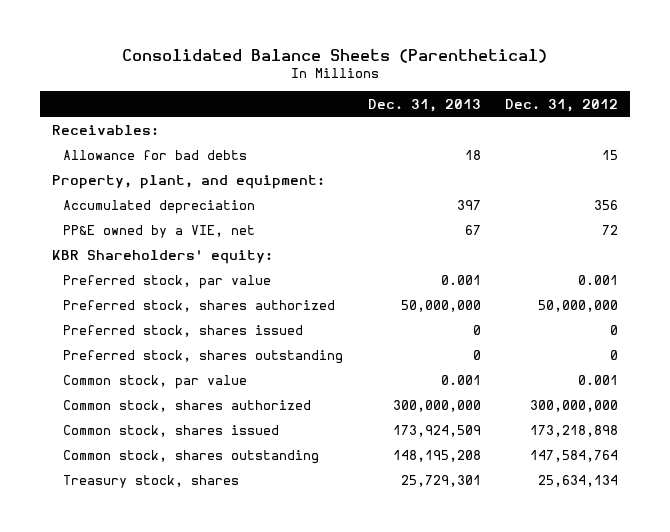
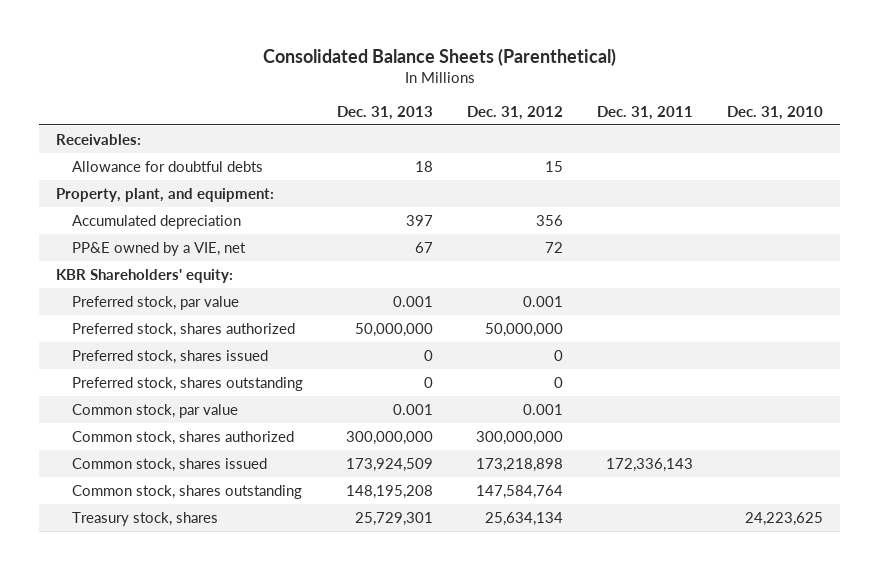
- | Dec. 31, 2013 | Dec. 31, 2012
+ | Dec. 31, 2013 | Dec. 31, 2012 | Dec. 31, 2011 | Dec. 31, 2010
- Allowance for bad debts | 18 | 15
+ Allowance for doubtful debts | 18 | 15 | |

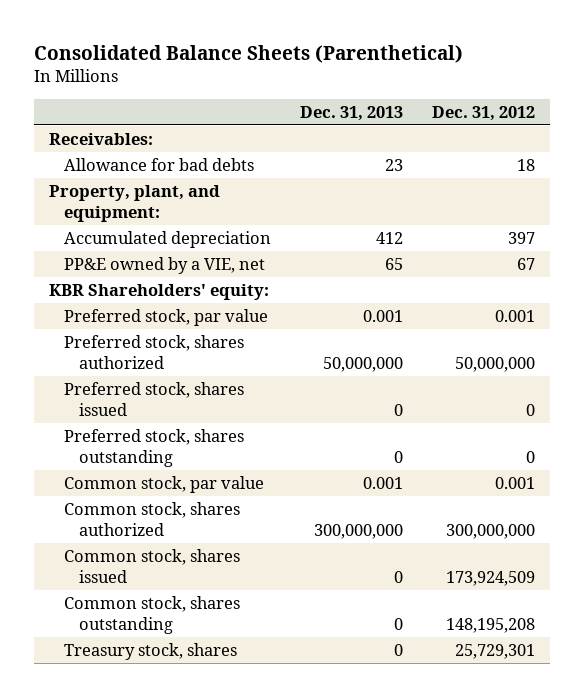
- | Dec. 31, 2013 | Dec. 31, 2012 | Dec. 31, 2011 | Dec. 31, 2010
+ | Dec. 31, 2013 | Dec. 31, 2012
- Allowance for doubtful debts | 18 | 15 | |
+ Allowance for bad debts | 23 | 18
- Accumulated depreciation | 397 | 356 | |
- PP&E owned by a VIE, net | 67 | 72 | |
+ Accumulated depreciation | 412 | 397
+ PP&E owned by a VIE, net | 65 | 67
- Common stock, shares issued | 173,924,509 | 173,218,898 | 172,336,143 |
- Common stock, shares outstanding | 148,195,208 | 147,584,764 | |
- Treasury stock, shares | 25,729,301 | 25,634,134 | | 24,223,625
+ Common stock, shares issued | 0 | 173,924,509
+ Common stock, shares outstanding | 0 | 148,195,208
+ Treasury stock, shares | 0 | 25,729,301

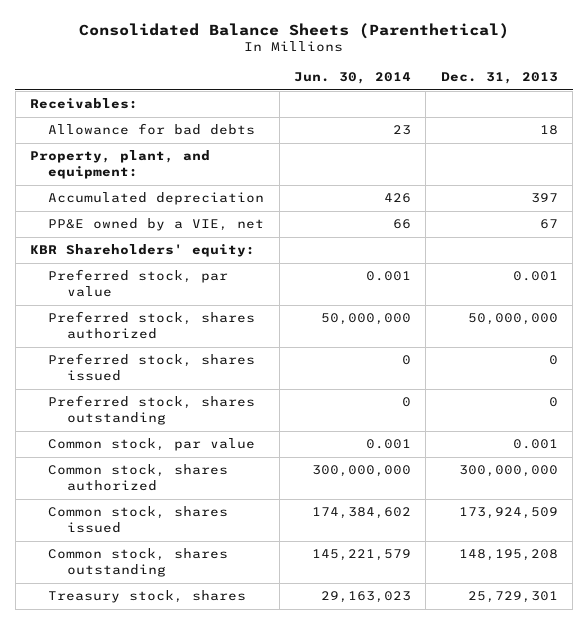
- | Dec. 31, 2013 | Dec. 31, 2012
+ | Jun. 30, 2014 | Dec. 31, 2013
- Allowance for bad debts | 23 | 18
+ Allowance for bad debts | 23 | 18
- Accumulated depreciation | 412 | 397
- PP&E owned by a VIE, net | 65 | 67
+ Accumulated depreciation | 426 | 397
+ PP&E owned by a VIE, net | 66 | 67
- Common stock, shares issued | 0 | 173,924,509
- Common stock, shares outstanding | 0 | 148,195,208
- Treasury stock, shares | 0 | 25,729,301
+ Common stock, shares issued | 174,384,602 | 173,924,509
+ Common stock, shares outstanding | 145,221,579 | 148,195,208
+ Treasury stock, shares | 29,163,023 | 25,729,301

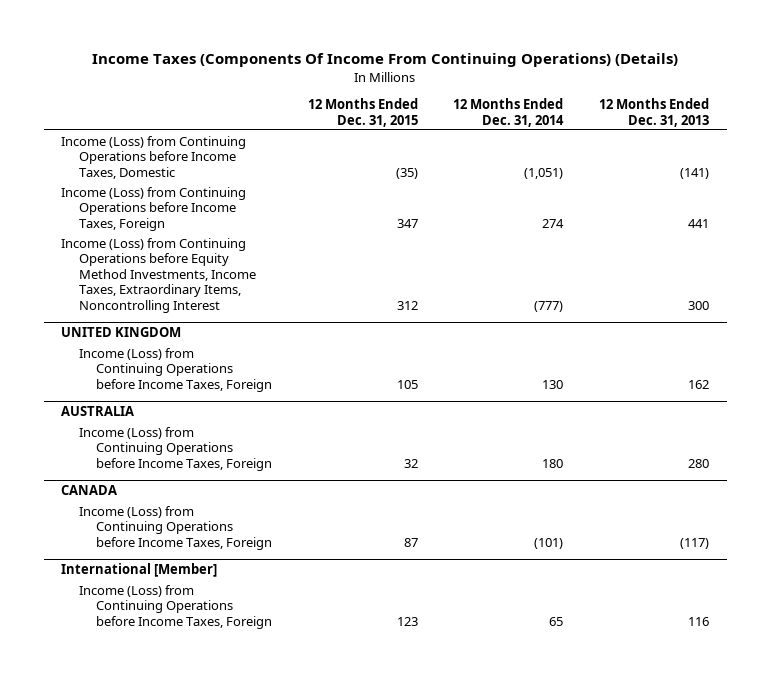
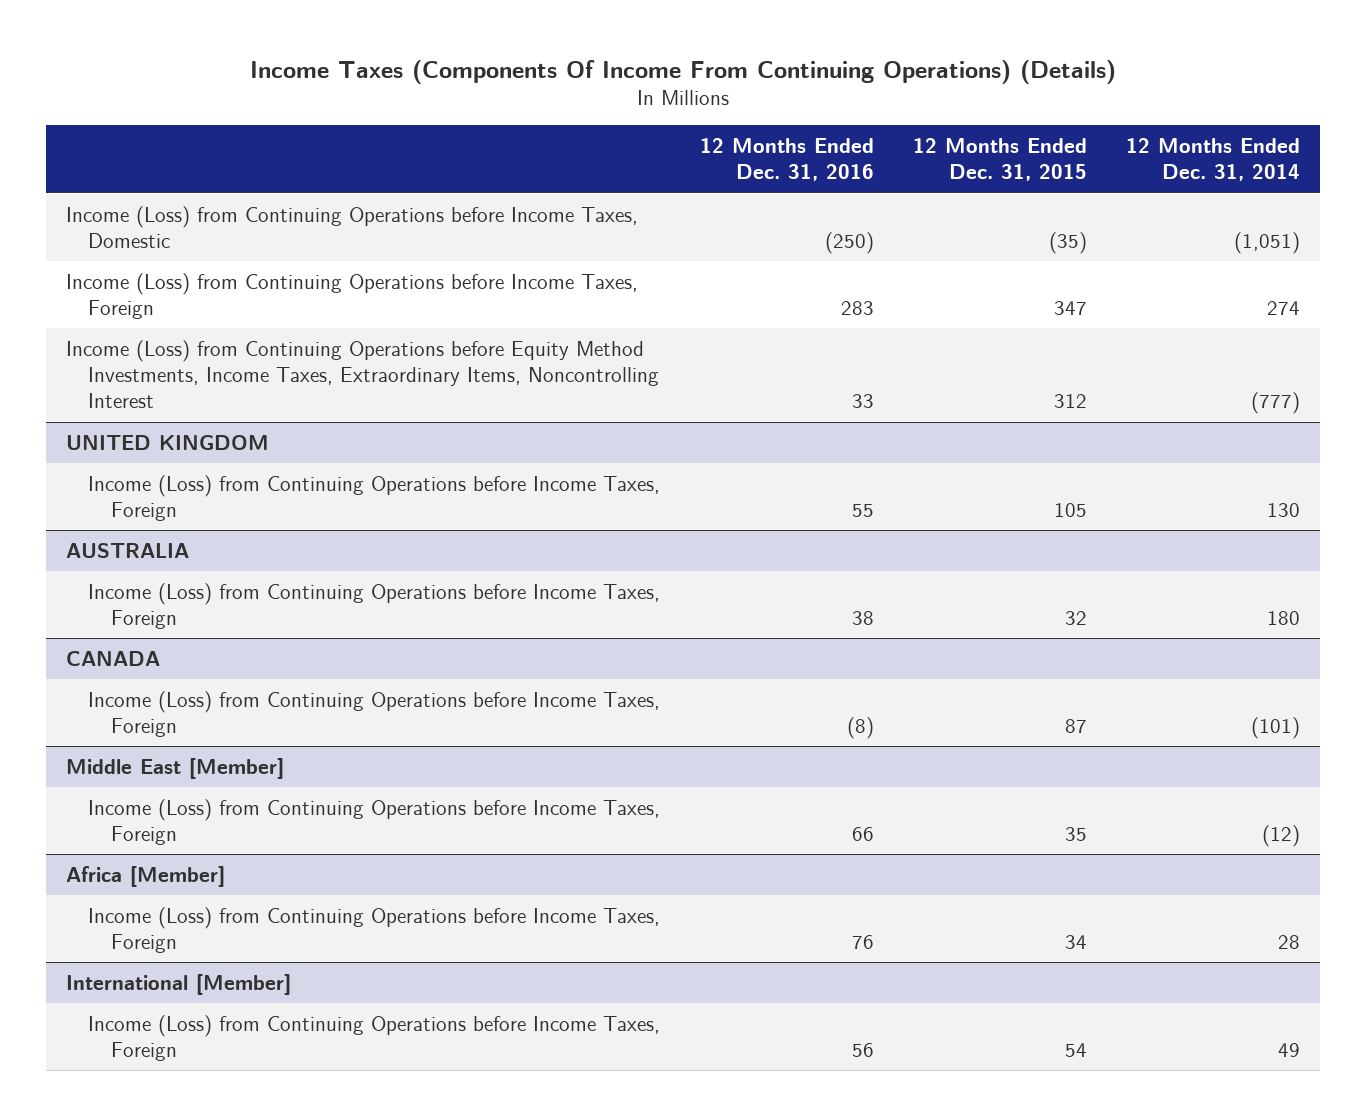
- | 12 Months Ended Dec. 31, 2015 | 12 Months Ended Dec. 31, 2014 | 12 Months Ended Dec. 31, 2013
+ | 12 Months Ended Dec. 31, 2016 | 12 Months Ended Dec. 31, 2015 | 12 Months Ended Dec. 31, 2014
+ Middle East [Member]
+ Income (Loss) from Continuing Operations before Income Taxes, Foreign | 66 | 35 | (12)
+ Africa [Member]
+ Income (Loss) from Continuing Operations before Income Taxes, Foreign | 76 | 34 | 28
@ International [Member]
- Income (Loss) from Continuing Operations before Income Taxes, Foreign | 123 | 65 | 116
+ Income (Loss) from Continuing Operations before Income Taxes, Foreign | 56 | 54 | 49

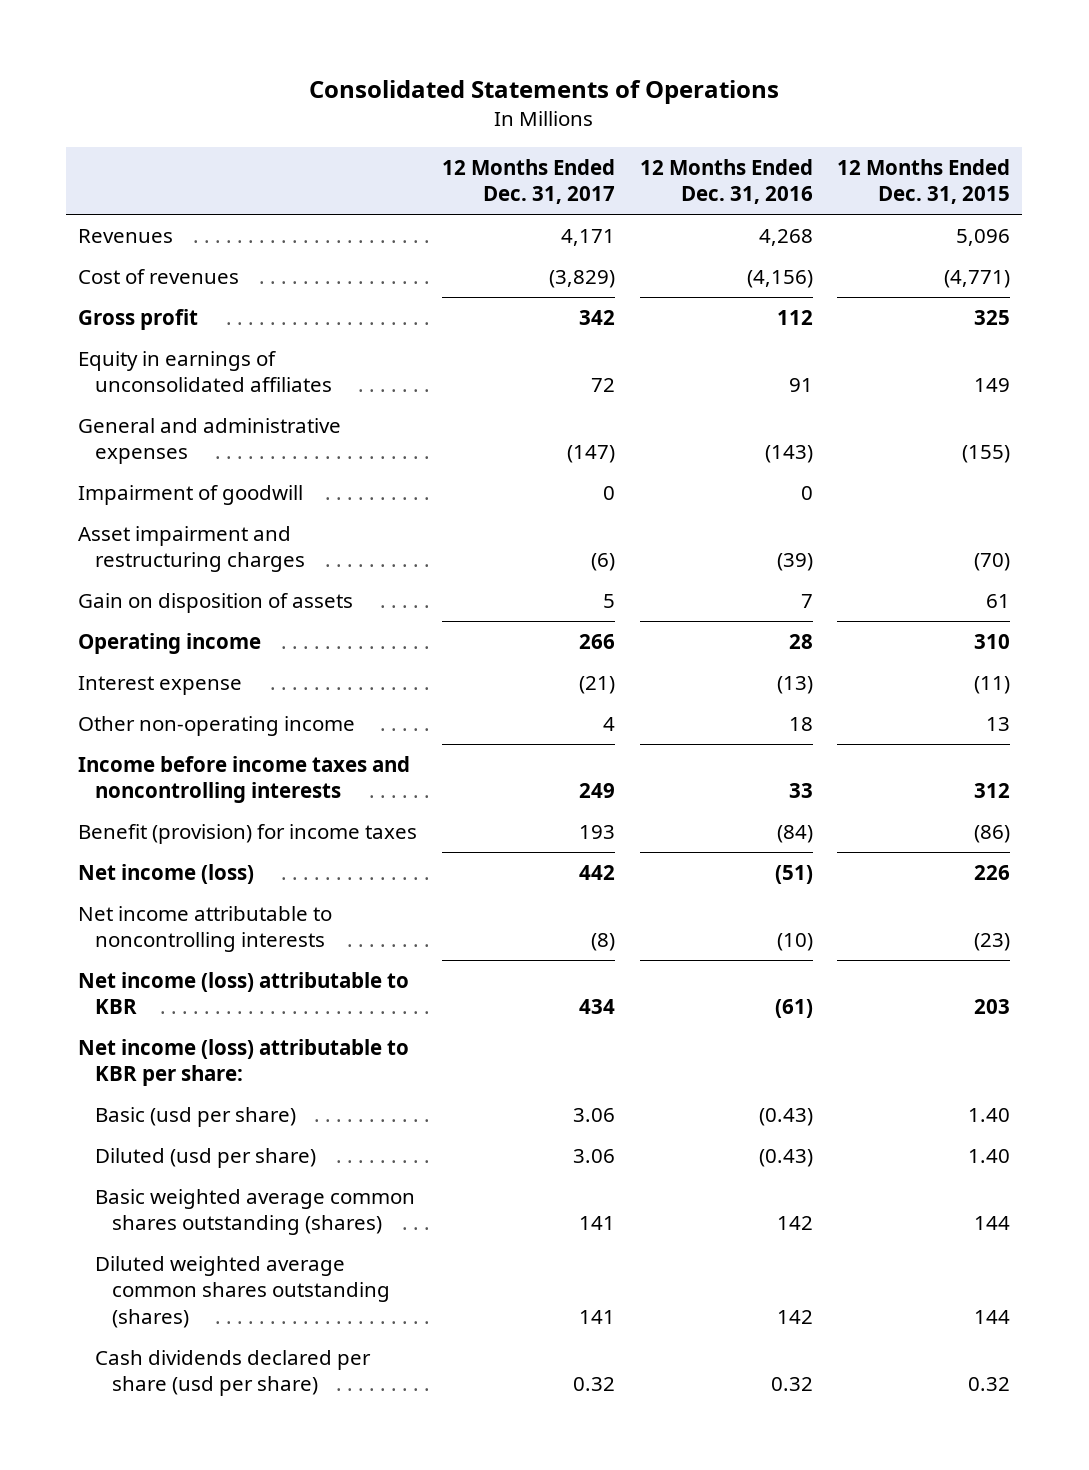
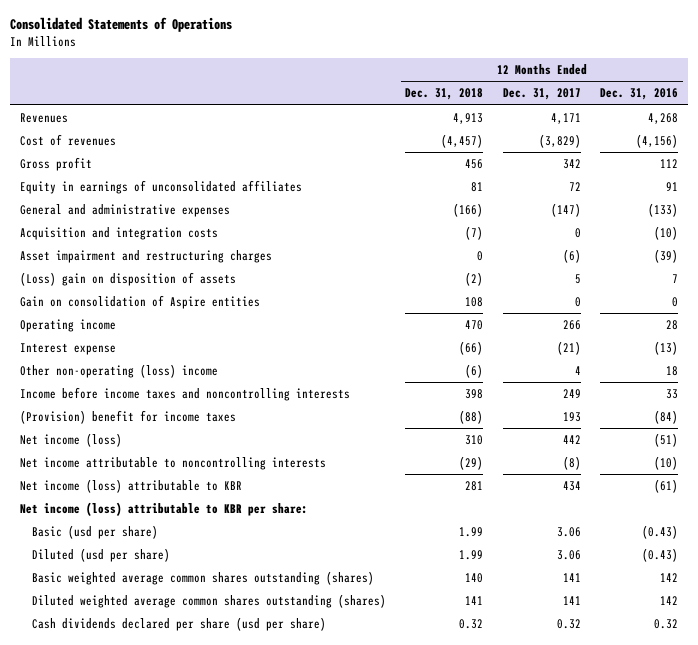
- | 12 Months Ended Dec. 31, 2017 | 12 Months Ended Dec. 31, 2016 | 12 Months Ended Dec. 31, 2015
+ | 12 Months Ended Dec. 31, 2018 | 12 Months Ended Dec. 31, 2017 | 12 Months Ended Dec. 31, 2016
- General and administrative expenses | (147) | (143) | (155)
- Impairment of goodwill | 0 | 0 |
+ General and administrative expenses | (166) | (147) | (133)
+ Acquisition and integration costs | (7) | 0 | (10)
- Gain on disposition of assets | 5 | 7 | 61
+ (Loss) gain on disposition of assets | (2) | 5 | 7
+ Gain on consolidation of Aspire entities | 108 | 0 | 0
- Other non-operating income | 4 | 18 | 13
+ Other non-operating (loss) income | (6) | 4 | 18
- Benefit (provision) for income taxes | 193 | (84) | (86)
+ (Provision) benefit for income taxes | (88) | 193 | (84)

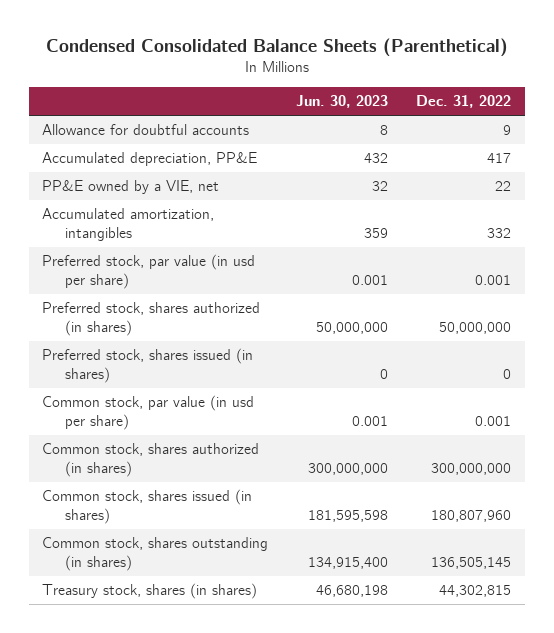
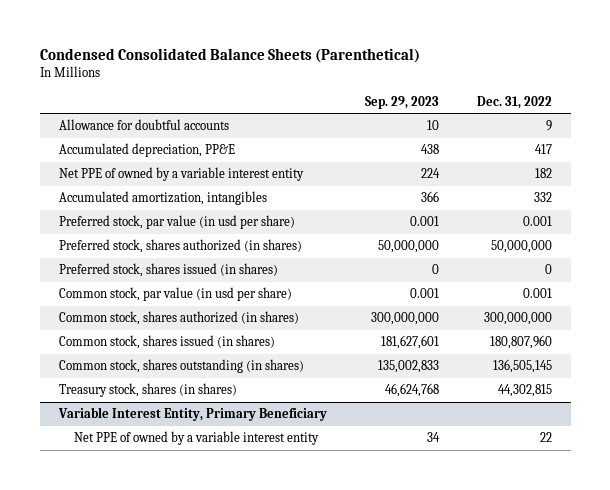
- | Jun. 30, 2023 | Dec. 31, 2022
+ | Sep. 29, 2023 | Dec. 31, 2022
- PP&E owned by a VIE, net | 32 | 22
+ Net PPE of owned by a variable interest entity | 224 | 182
+ Variable Interest Entity, Primary Beneficiary
+ Net PPE of owned by a variable interest entity | 34 | 22

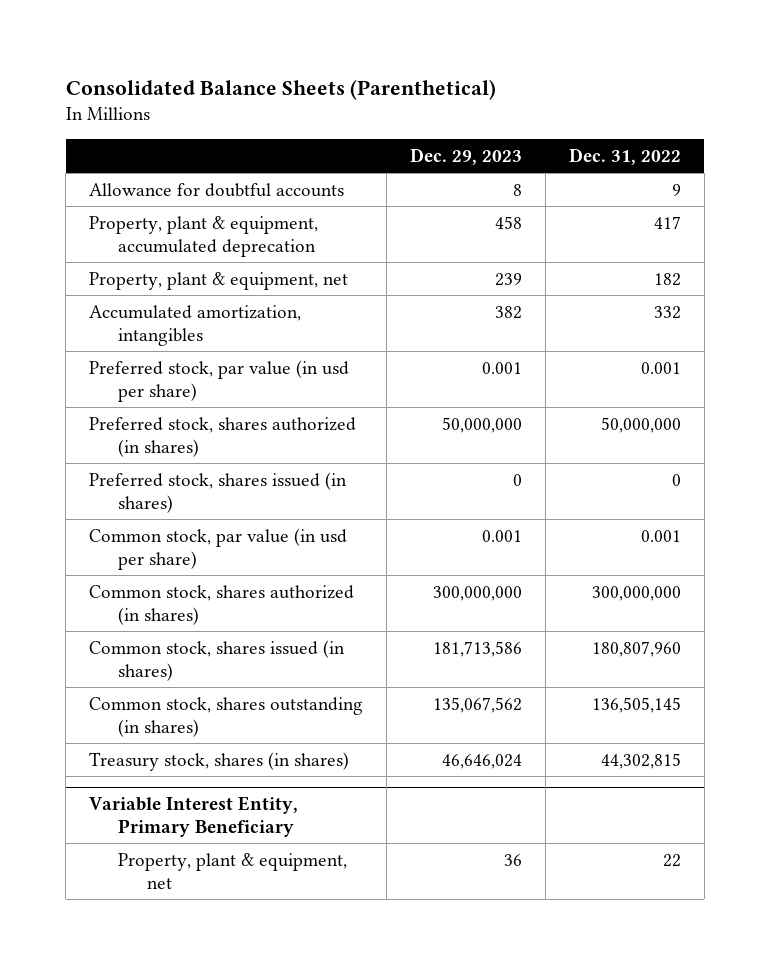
- Condensed Consolidated Balance Sheets (Parenthetical)
+ Consolidated Balance Sheets (Parenthetical)
- | Sep. 29, 2023 | Dec. 31, 2022
+ | Dec. 29, 2023 | Dec. 31, 2022
- Accumulated depreciation, PP&E | 438 | 417
- Net PPE of owned by a variable interest entity | 224 | 182
+ Property, plant & equipment, accumulated deprecation | 458 | 417
+ Property, plant & equipment, net | 239 | 182
@ Variable Interest Entity, Primary Beneficiary
- Net PPE of owned by a variable interest entity | 34 | 22
+ Property, plant & equipment, net | 36 | 22

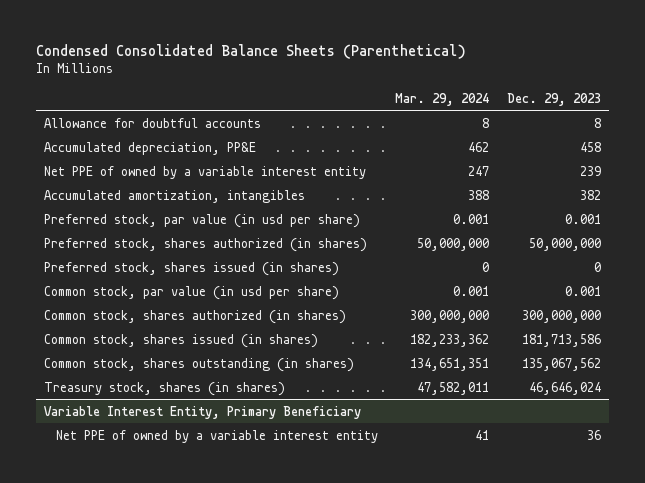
- Consolidated Balance Sheets (Parenthetical)
+ Condensed Consolidated Balance Sheets (Parenthetical)
- | Dec. 29, 2023 | Dec. 31, 2022
+ | Mar. 29, 2024 | Dec. 29, 2023
- Property, plant & equipment, accumulated deprecation | 458 | 417
- Property, plant & equipment, net | 239 | 182
+ Accumulated depreciation, PP&E | 462 | 458
+ Net PPE of owned by a variable interest entity | 247 | 239
@ Variable Interest Entity, Primary Beneficiary
- Property, plant & equipment, net | 36 | 22
+ Net PPE of owned by a variable interest entity | 41 | 36

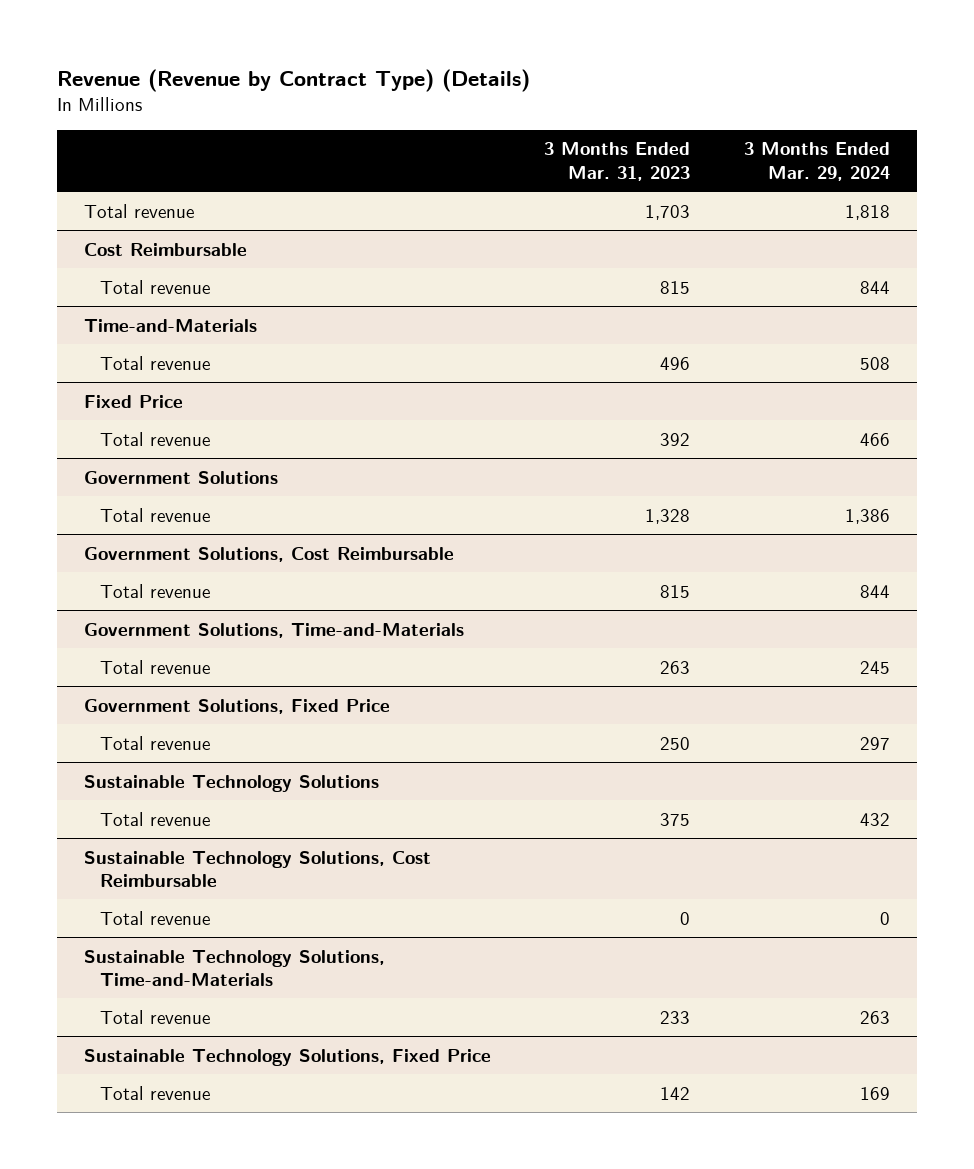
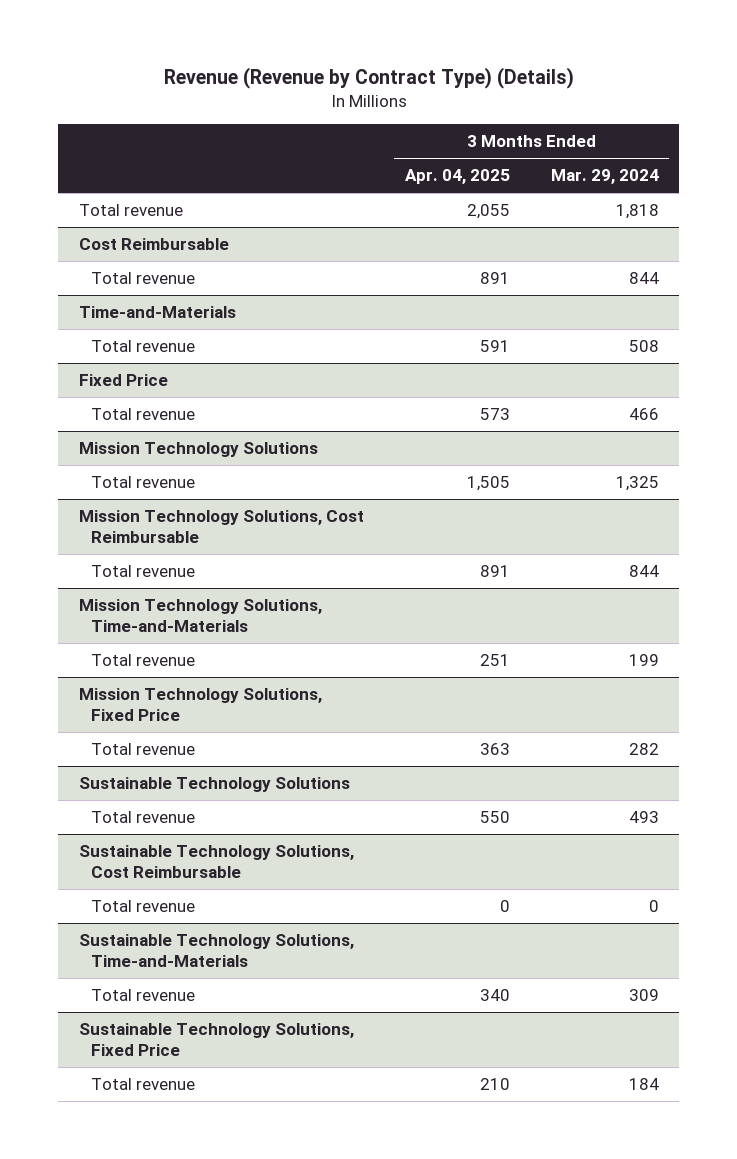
- | 3 Months Ended Mar. 31, 2023 | 3 Months Ended Mar. 29, 2024
+ | 3 Months Ended Apr. 04, 2025 | 3 Months Ended Mar. 29, 2024
- Government Solutions
- Total revenue | 1,328 | 1,386
- Government Solutions, Cost Reimbursable
+ Mission Technology Solutions
+ Total revenue | 1,505 | 1,325
+ Mission Technology Solutions, Cost Reimbursable
- Government Solutions, Time-and-Materials
- Total revenue | 263 | 245
- Government Solutions, Fixed Price
- Total revenue | 250 | 297
+ Mission Technology Solutions, Time-and-Materials
+ Total revenue | 251 | 199
+ Mission Technology Solutions, Fixed Price
+ Total revenue | 363 | 282
@ Sustainable Technology Solutions
- Total revenue | 375 | 432
+ Total revenue | 550 | 493
@ Sustainable Technology Solutions, Time-and-Materials
- Total revenue | 233 | 263
+ Total revenue | 340 | 309
@ Sustainable Technology Solutions, Fixed Price
- Total revenue | 142 | 169
+ Total revenue | 210 | 184

